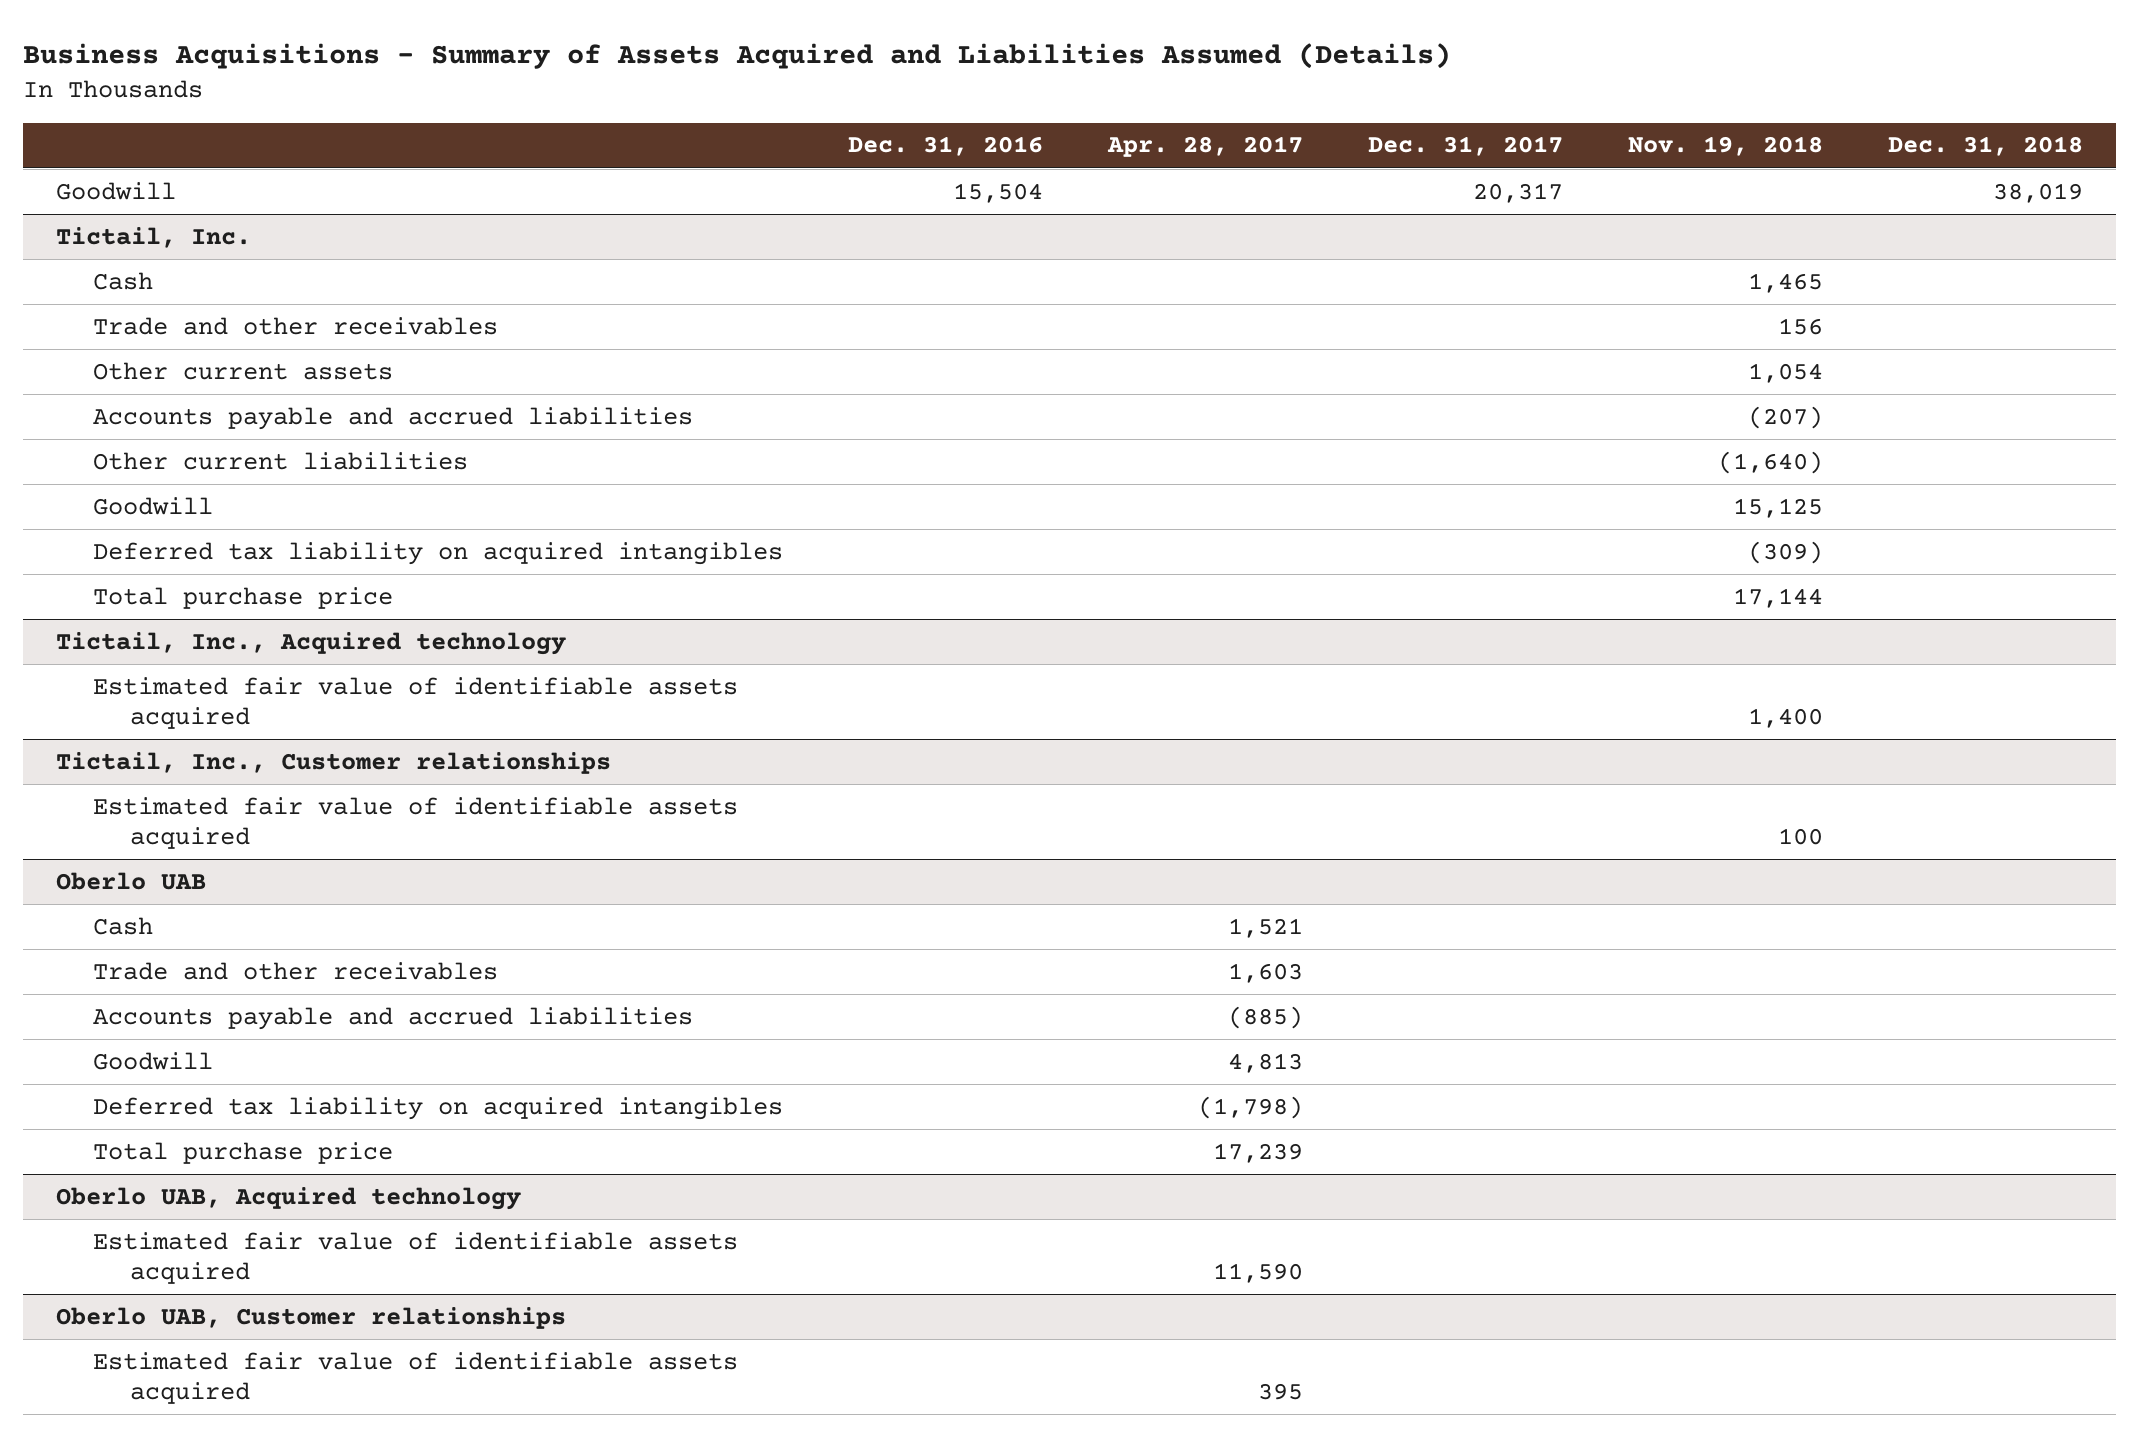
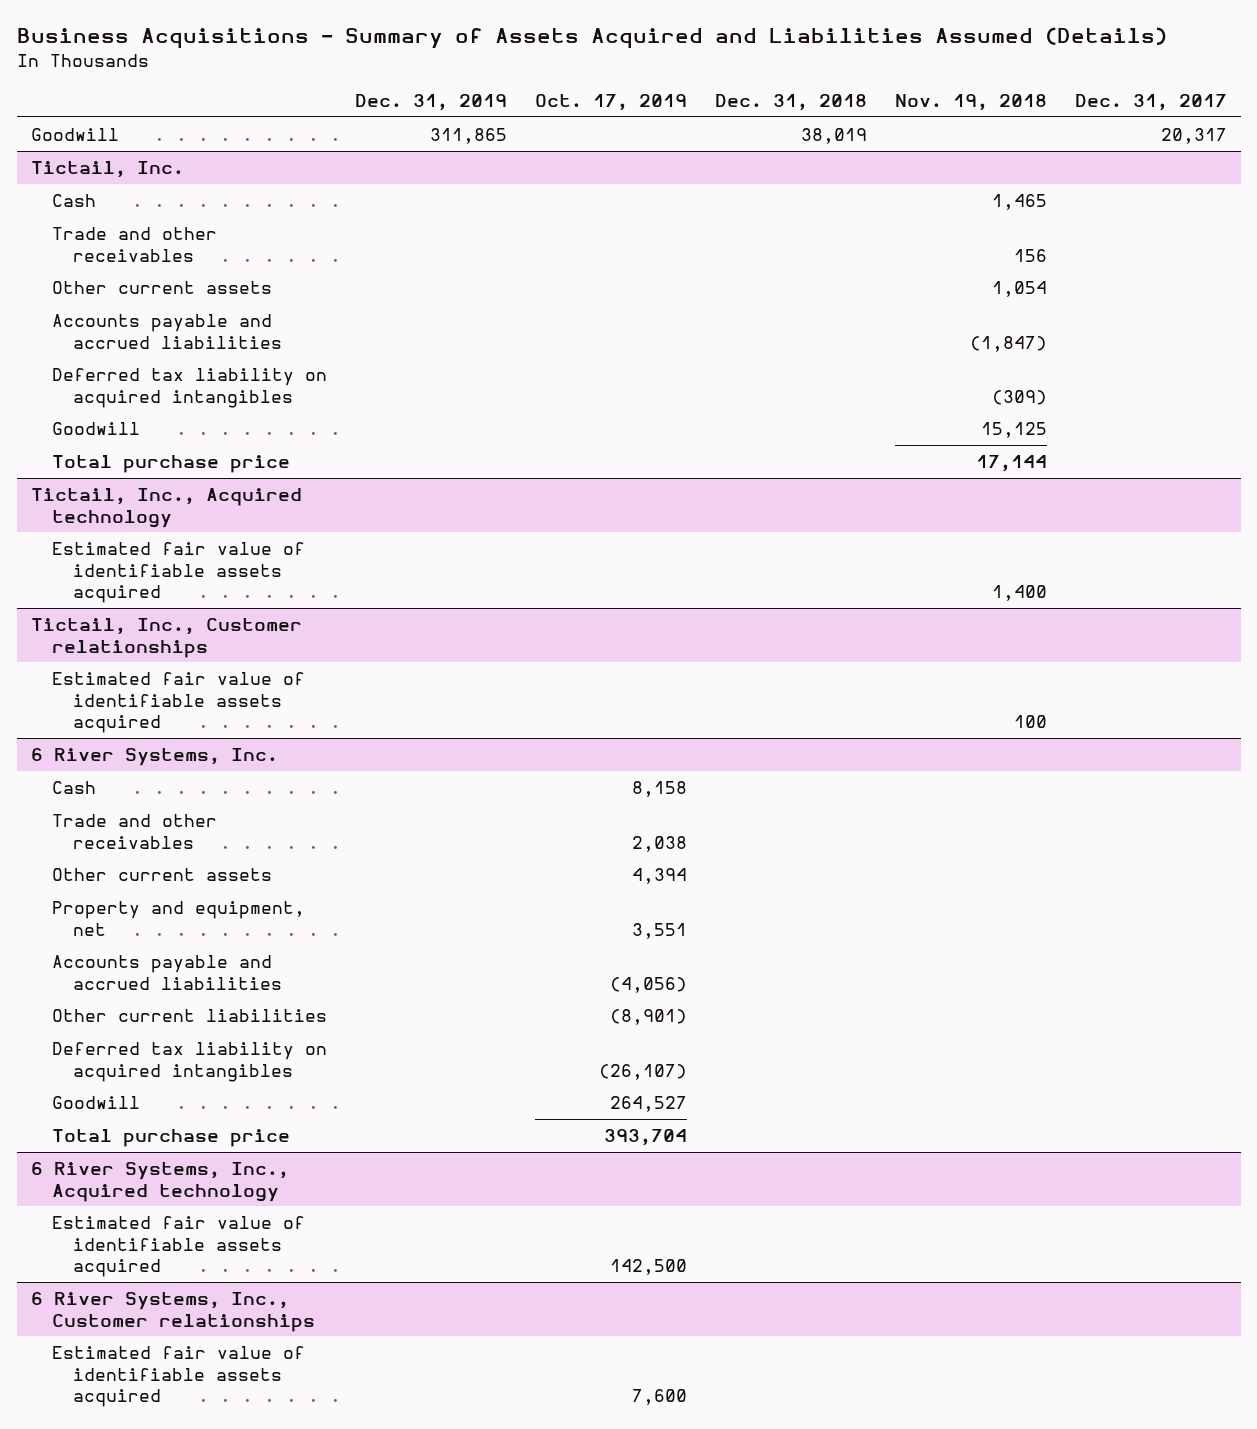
- | Dec. 31, 2016 | Apr. 28, 2017 | Dec. 31, 2017 | Nov. 19, 2018 | Dec. 31, 2018
+ | Dec. 31, 2019 | Oct. 17, 2019 | Dec. 31, 2018 | Nov. 19, 2018 | Dec. 31, 2017
@ Tictail, Inc.
- Accounts payable and accrued liabilities | | | | (207) |
- Other current liabilities | | | | (1,640) |
+ Accounts payable and accrued liabilities | | | | (1,847) |
moved down: Goodwill | | | | 15,125 |
- Oberlo UAB
- Cash | | 1,521 | | |
- Trade and other receivables | | 1,603 | | |
- Accounts payable and accrued liabilities | | (885) | | |
- Goodwill | | 4,813 | | |
- Deferred tax liability on acquired intangibles | | (1,798) | | |
- Total purchase price | | 17,239 | | |
- Oberlo UAB, Acquired technology
- Estimated fair value of identifiable assets acquired | | 11,590 | | |
- Oberlo UAB, Customer relationships
- Estimated fair value of identifiable assets acquired | | 395 | | |
+ 6 River Systems, Inc.
+ Cash | | 8,158 | | |
+ Trade and other receivables | | 2,038 | | |
+ Other current assets | | 4,394 | | |
+ Property and equipment, net | | 3,551 | | |
+ Accounts payable and accrued liabilities | | (4,056) | | |
+ Other current liabilities | | (8,901) | | |
+ Deferred tax liability on acquired intangibles | | (26,107) | | |
+ Goodwill | | 264,527 | | |
+ Total purchase price | | 393,704 | | |
+ 6 River Systems, Inc., Acquired technology
+ Estimated fair value of identifiable assets acquired | | 142,500 | | |
+ 6 River Systems, Inc., Customer relationships
+ Estimated fair value of identifiable assets acquired | | 7,600 | | |

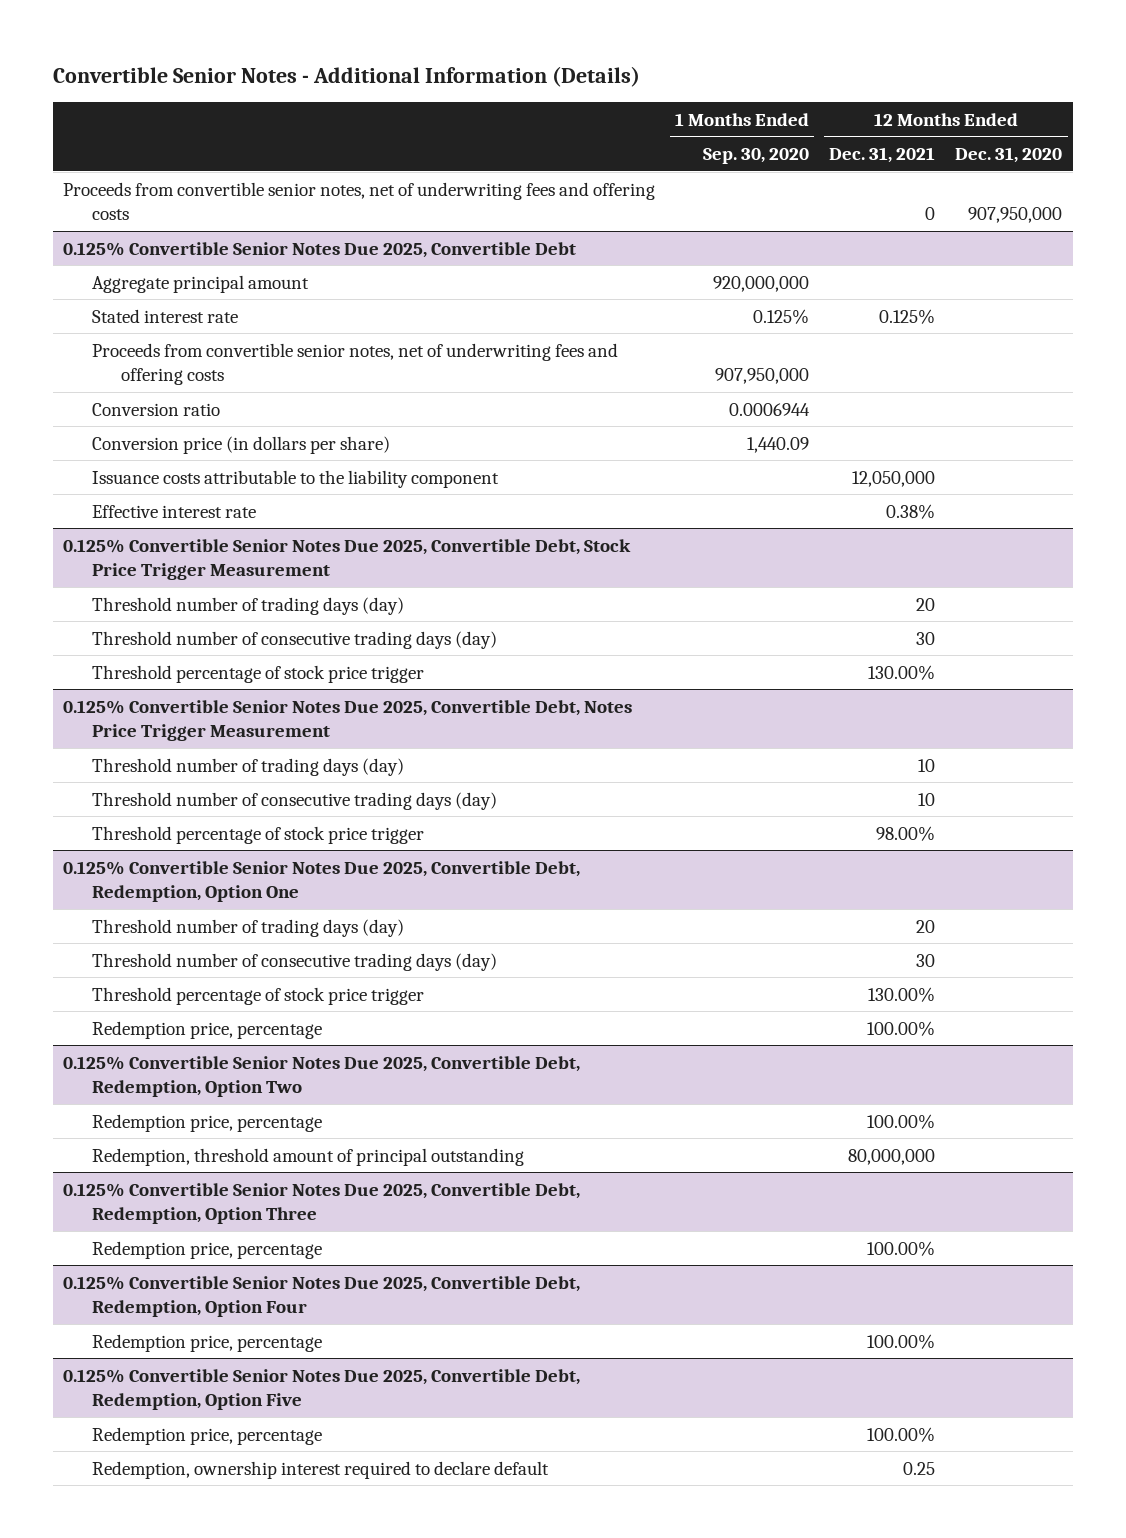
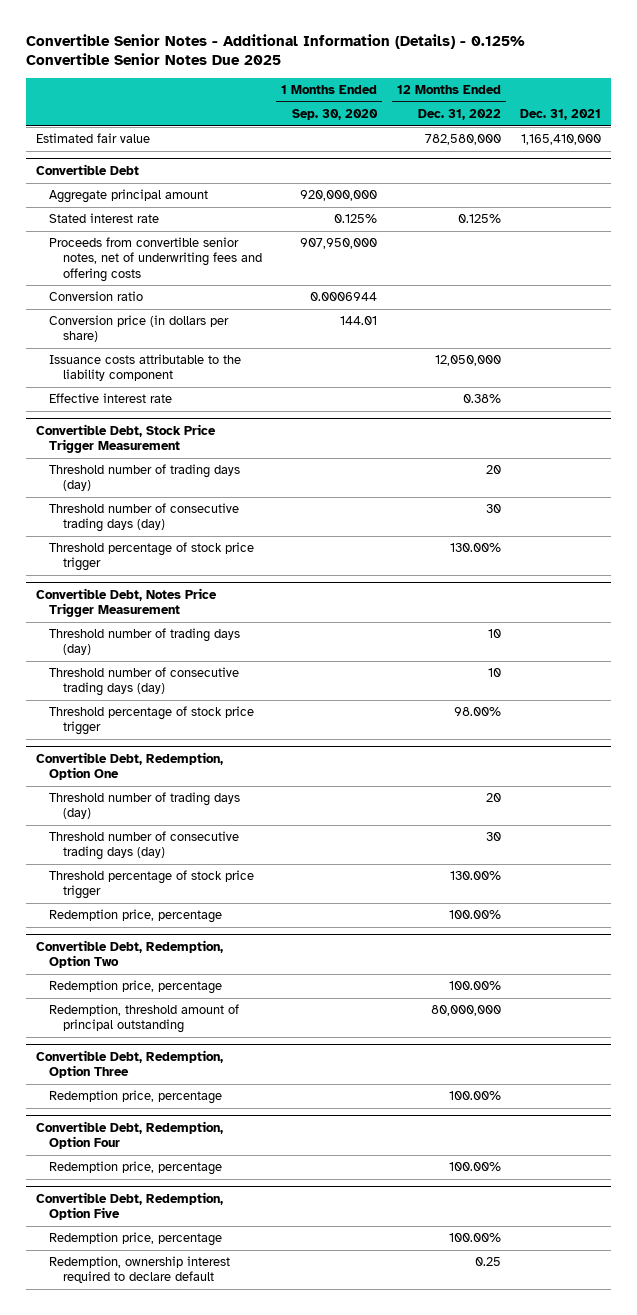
- Convertible Senior Notes - Additional Information (Details)
+ Convertible Senior Notes - Additional Information (Details) - 0.125% Convertible Senior Notes Due 2025
- | 1 Months Ended Sep. 30, 2020 | 12 Months Ended Dec. 31, 2021 | 12 Months Ended Dec. 31, 2020
+ | 1 Months Ended Sep. 30, 2020 | 12 Months Ended Dec. 31, 2022 | Dec. 31, 2021
- Proceeds from convertible senior notes, net of underwriting fees and offering costs | | 0 | 907,950,000
- 0.125% Convertible Senior Notes Due 2025, Convertible Debt
+ Estimated fair value | | 782,580,000 | 1,165,410,000
+ Convertible Debt
- Conversion price (in dollars per share) | 1,440.09 | |
+ Conversion price (in dollars per share) | 144.01 | |
- 0.125% Convertible Senior Notes Due 2025, Convertible Debt, Stock Price Trigger Measurement
+ Convertible Debt, Stock Price Trigger Measurement
- 0.125% Convertible Senior Notes Due 2025, Convertible Debt, Notes Price Trigger Measurement
+ Convertible Debt, Notes Price Trigger Measurement
- 0.125% Convertible Senior Notes Due 2025, Convertible Debt, Redemption, Option One
+ Convertible Debt, Redemption, Option One
- 0.125% Convertible Senior Notes Due 2025, Convertible Debt, Redemption, Option Two
+ Convertible Debt, Redemption, Option Two
- 0.125% Convertible Senior Notes Due 2025, Convertible Debt, Redemption, Option Three
+ Convertible Debt, Redemption, Option Three
- 0.125% Convertible Senior Notes Due 2025, Convertible Debt, Redemption, Option Four
+ Convertible Debt, Redemption, Option Four
- 0.125% Convertible Senior Notes Due 2025, Convertible Debt, Redemption, Option Five
+ Convertible Debt, Redemption, Option Five

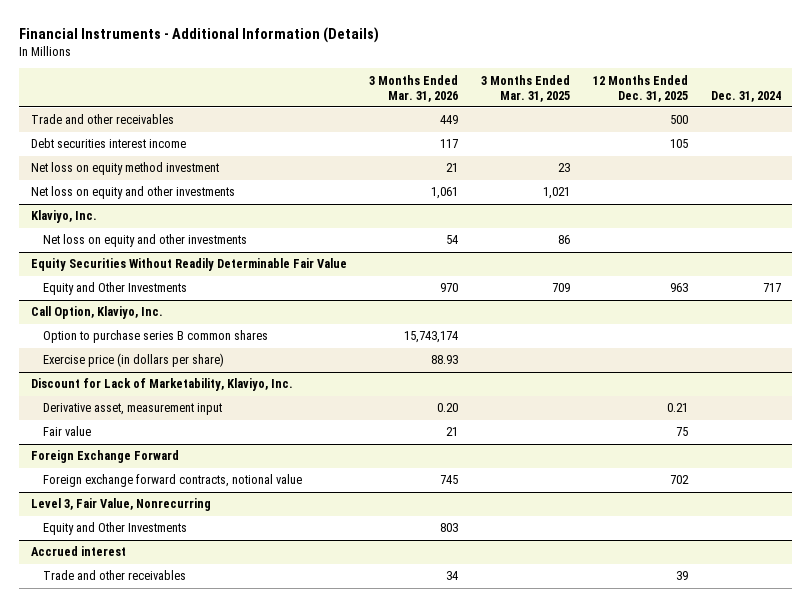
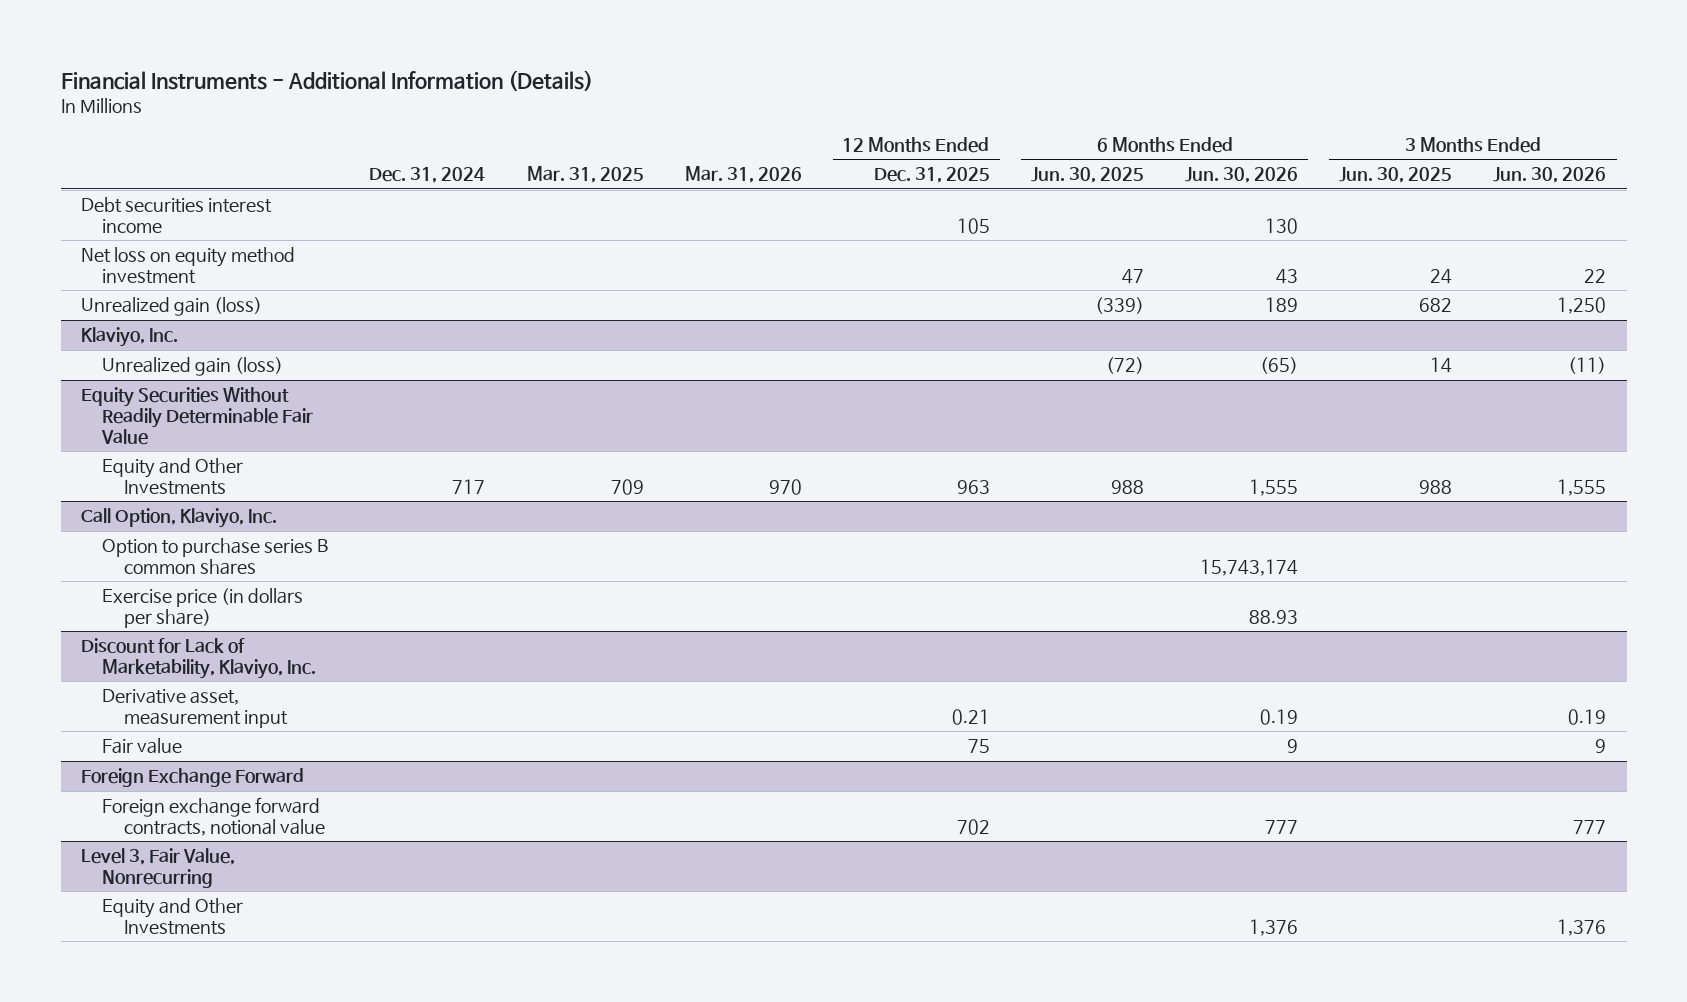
- | 3 Months Ended Mar. 31, 2026 | 3 Months Ended Mar. 31, 2025 | 12 Months Ended Dec. 31, 2025 | Dec. 31, 2024
+ | Dec. 31, 2024 | Mar. 31, 2025 | Mar. 31, 2026 | 12 Months Ended Dec. 31, 2025 | 6 Months Ended Jun. 30, 2025 | 6 Months Ended Jun. 30, 2026 | 3 Months Ended Jun. 30, 2025 | 3 Months Ended Jun. 30, 2026
- Trade and other receivables | 449 | | 500 |
- Net loss on equity and other investments | 1,061 | 1,021 | |
+ Unrealized gain (loss) | | | | | (339) | 189 | 682 | 1,250
@ Klaviyo, Inc.
- Net loss on equity and other investments | 54 | 86 | |
+ Unrealized gain (loss) | | | | | (72) | (65) | 14 | (11)
- Accrued interest
- Trade and other receivables | 34 | | 39 |

